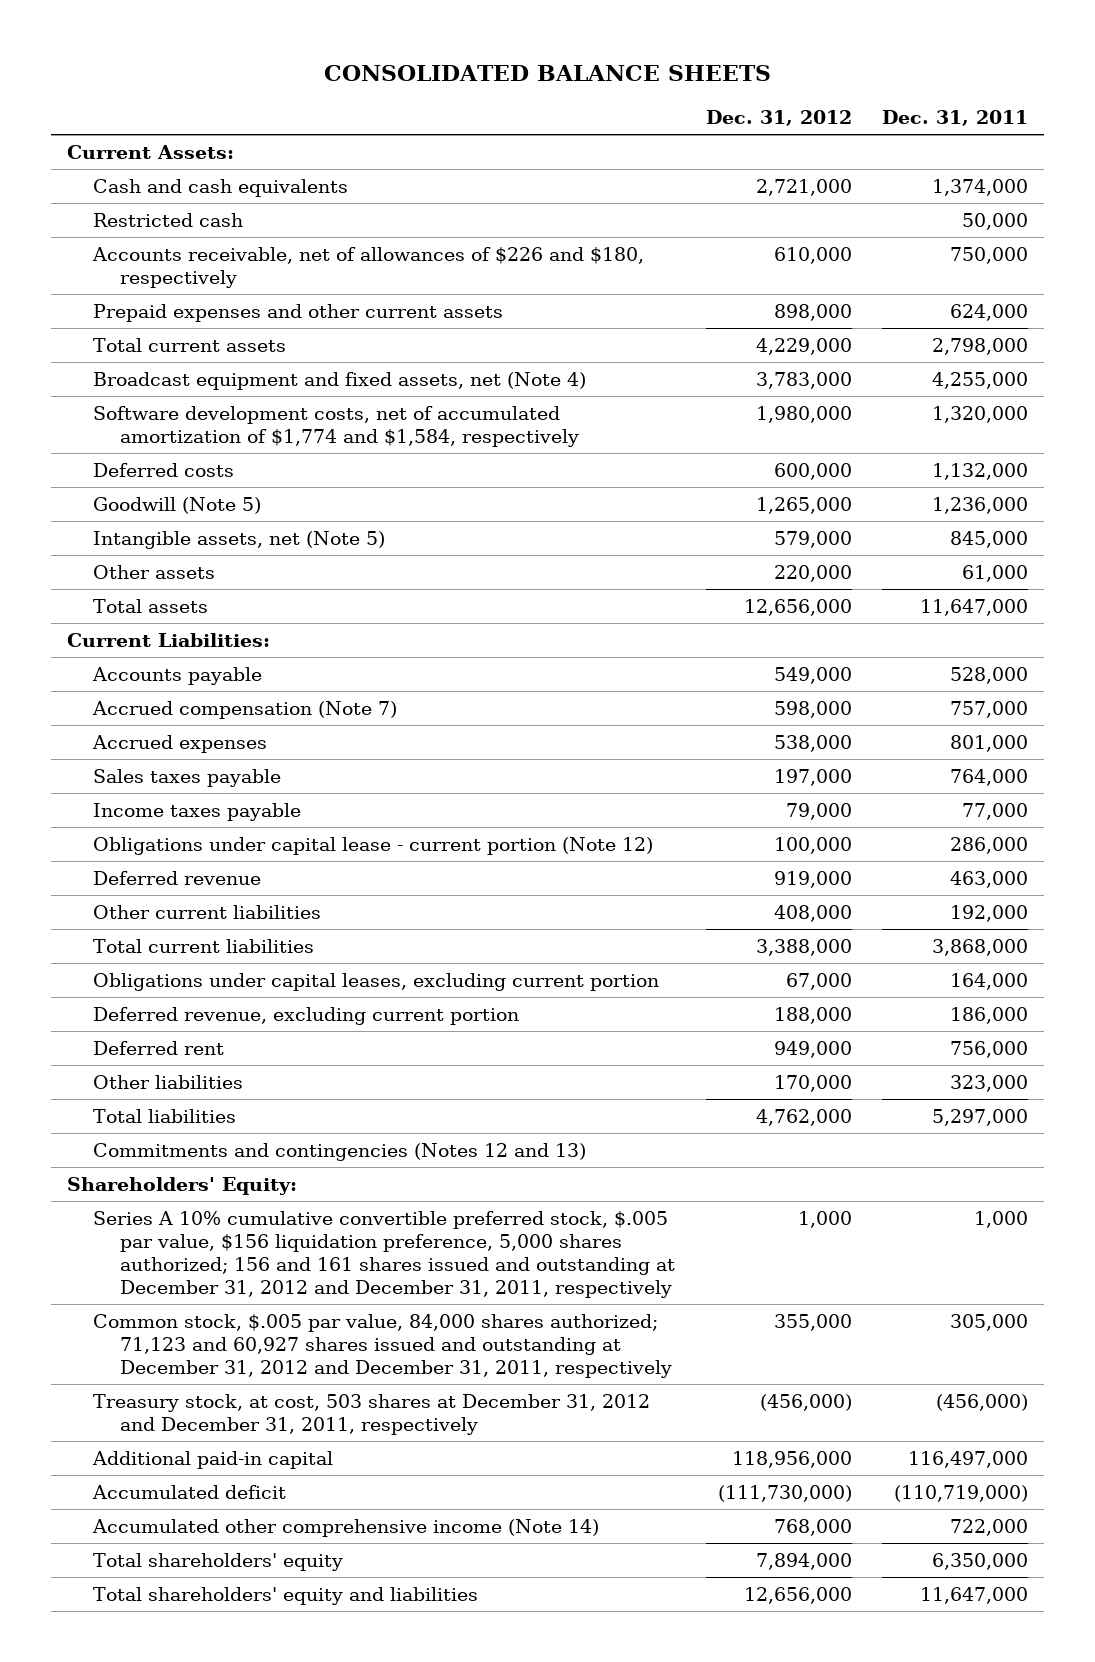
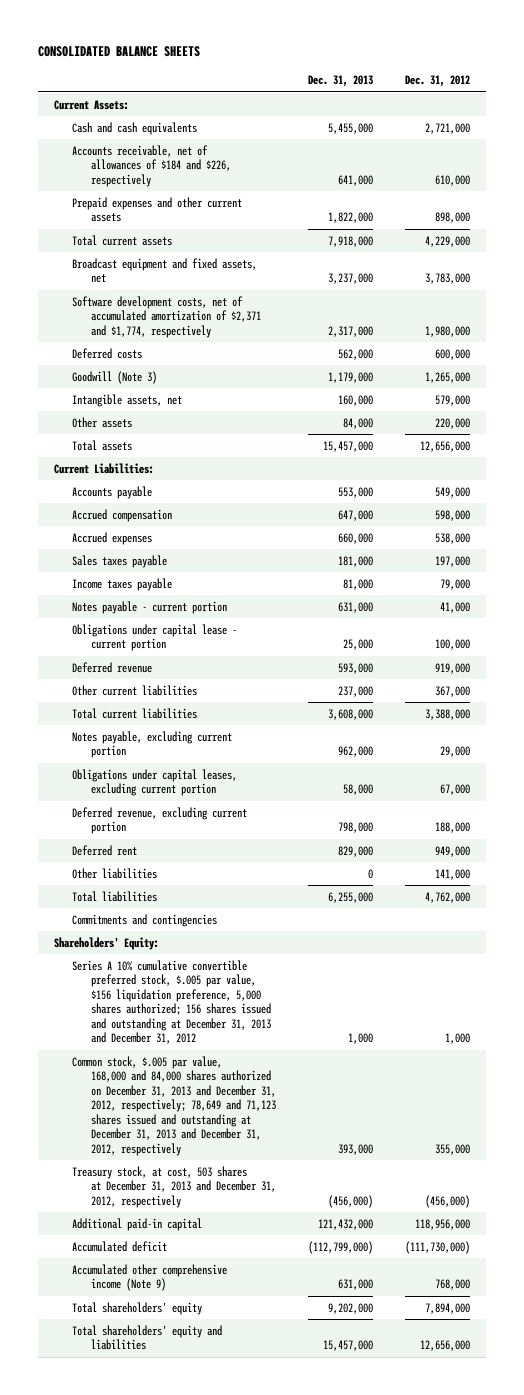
- | Dec. 31, 2012 | Dec. 31, 2011
+ | Dec. 31, 2013 | Dec. 31, 2012
- Restricted cash | | 50,000
- Accounts receivable, net of allowances of $226 and $180, respectively | 610,000 | 750,000
+ Accounts receivable, net of allowances of $184 and $226, respectively | 641,000 | 610,000
- Broadcast equipment and fixed assets, net (Note 4) | 3,783,000 | 4,255,000
- Software development costs, net of accumulated amortization of $1,774 and $1,584, respectively | 1,980,000 | 1,320,000
+ Broadcast equipment and fixed assets, net | 3,237,000 | 3,783,000
+ Software development costs, net of accumulated amortization of $2,371 and $1,774, respectively | 2,317,000 | 1,980,000
- Goodwill (Note 5) | 1,265,000 | 1,236,000
- Intangible assets, net (Note 5) | 579,000 | 845,000
+ Goodwill (Note 3) | 1,179,000 | 1,265,000
+ Intangible assets, net | 160,000 | 579,000
- Accrued compensation (Note 7) | 598,000 | 757,000
+ Accrued compensation | 647,000 | 598,000
- Obligations under capital lease - current portion (Note 12) | 100,000 | 286,000
+ Notes payable - current portion | 631,000 | 41,000
+ Obligations under capital lease - current portion | 25,000 | 100,000
- Other current liabilities | 408,000 | 192,000
+ Other current liabilities | 237,000 | 367,000
+ Notes payable, excluding current portion | 962,000 | 29,000
- Other liabilities | 170,000 | 323,000
+ Other liabilities | 0 | 141,000
- Commitments and contingencies (Notes 12 and 13)
+ Commitments and contingencies
- Series A 10% cumulative convertible preferred stock, $.005 par value, $156 liquidation preference, 5,000 shares authorized; 156 and 161 shares issued and outstanding at December 31, 2012 and December 31, 2011, respectively | 1,000 | 1,000
- Common stock, $.005 par value, 84,000 shares authorized; 71,123 and 60,927 shares issued and outstanding at December 31, 2012 and December 31, 2011, respectively | 355,000 | 305,000
- Treasury stock, at cost, 503 shares at December 31, 2012 and December 31, 2011, respectively | (456,000) | (456,000)
+ Series A 10% cumulative convertible preferred stock, $.005 par value, $156 liquidation preference, 5,000 shares authorized; 156 shares issued and outstanding at December 31, 2013 and December 31, 2012 | 1,000 | 1,000
+ Common stock, $.005 par value, 168,000 and 84,000 shares authorized on December 31, 2013 and December 31, 2012, respectively; 78,649 and 71,123 shares issued and outstanding at December 31, 2013 and December 31, 2012, respectively | 393,000 | 355,000
+ Treasury stock, at cost, 503 shares at December 31, 2013 and December 31, 2012, respectively | (456,000) | (456,000)
- Accumulated other comprehensive income (Note 14) | 768,000 | 722,000
+ Accumulated other comprehensive income (Note 9) | 631,000 | 768,000

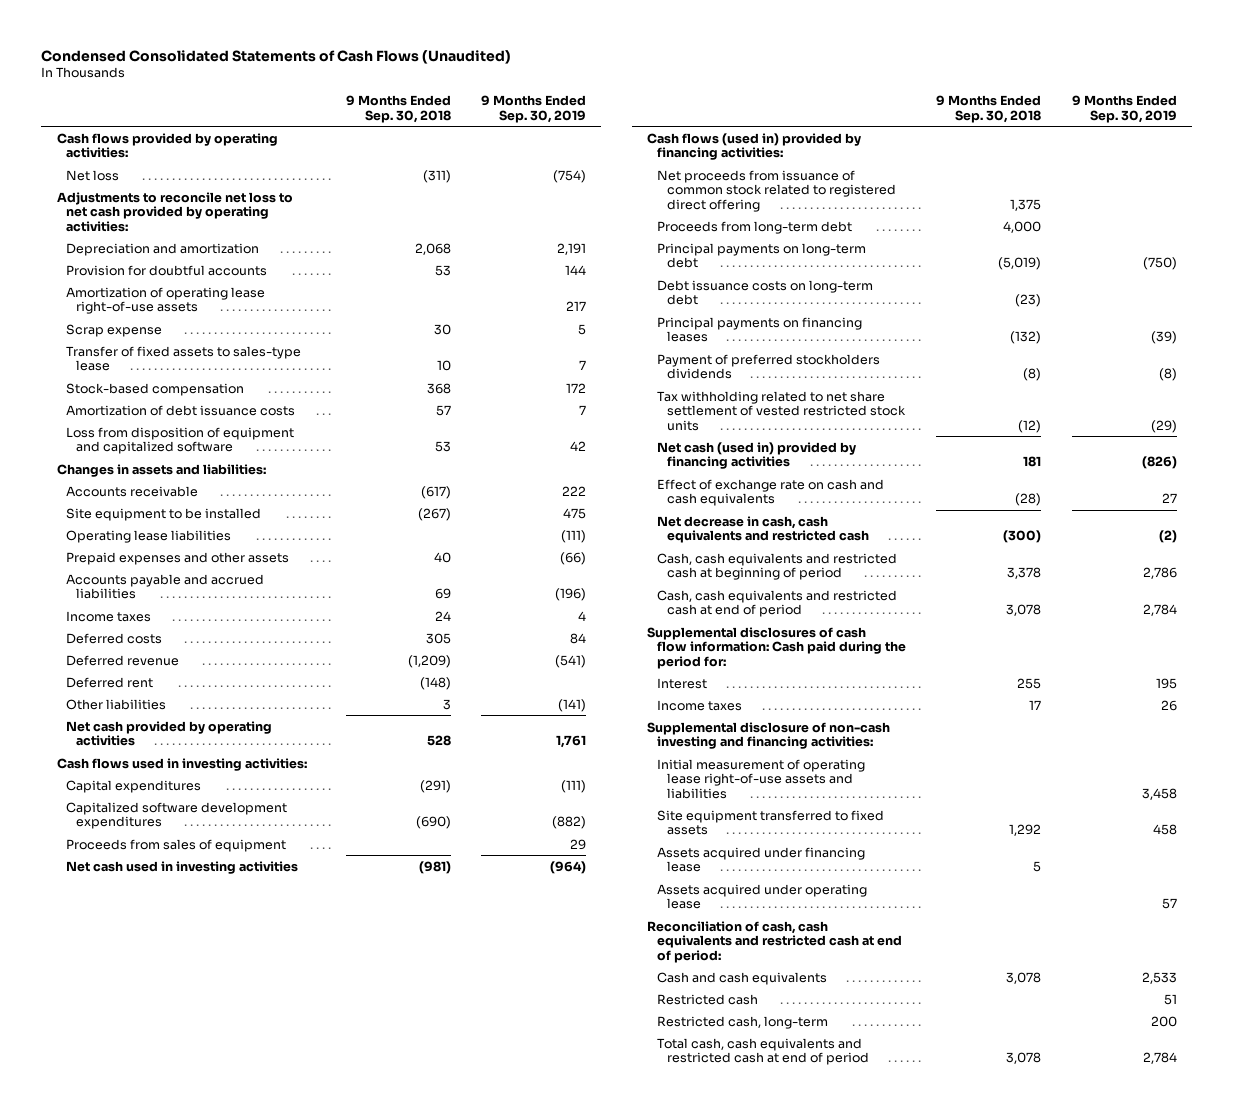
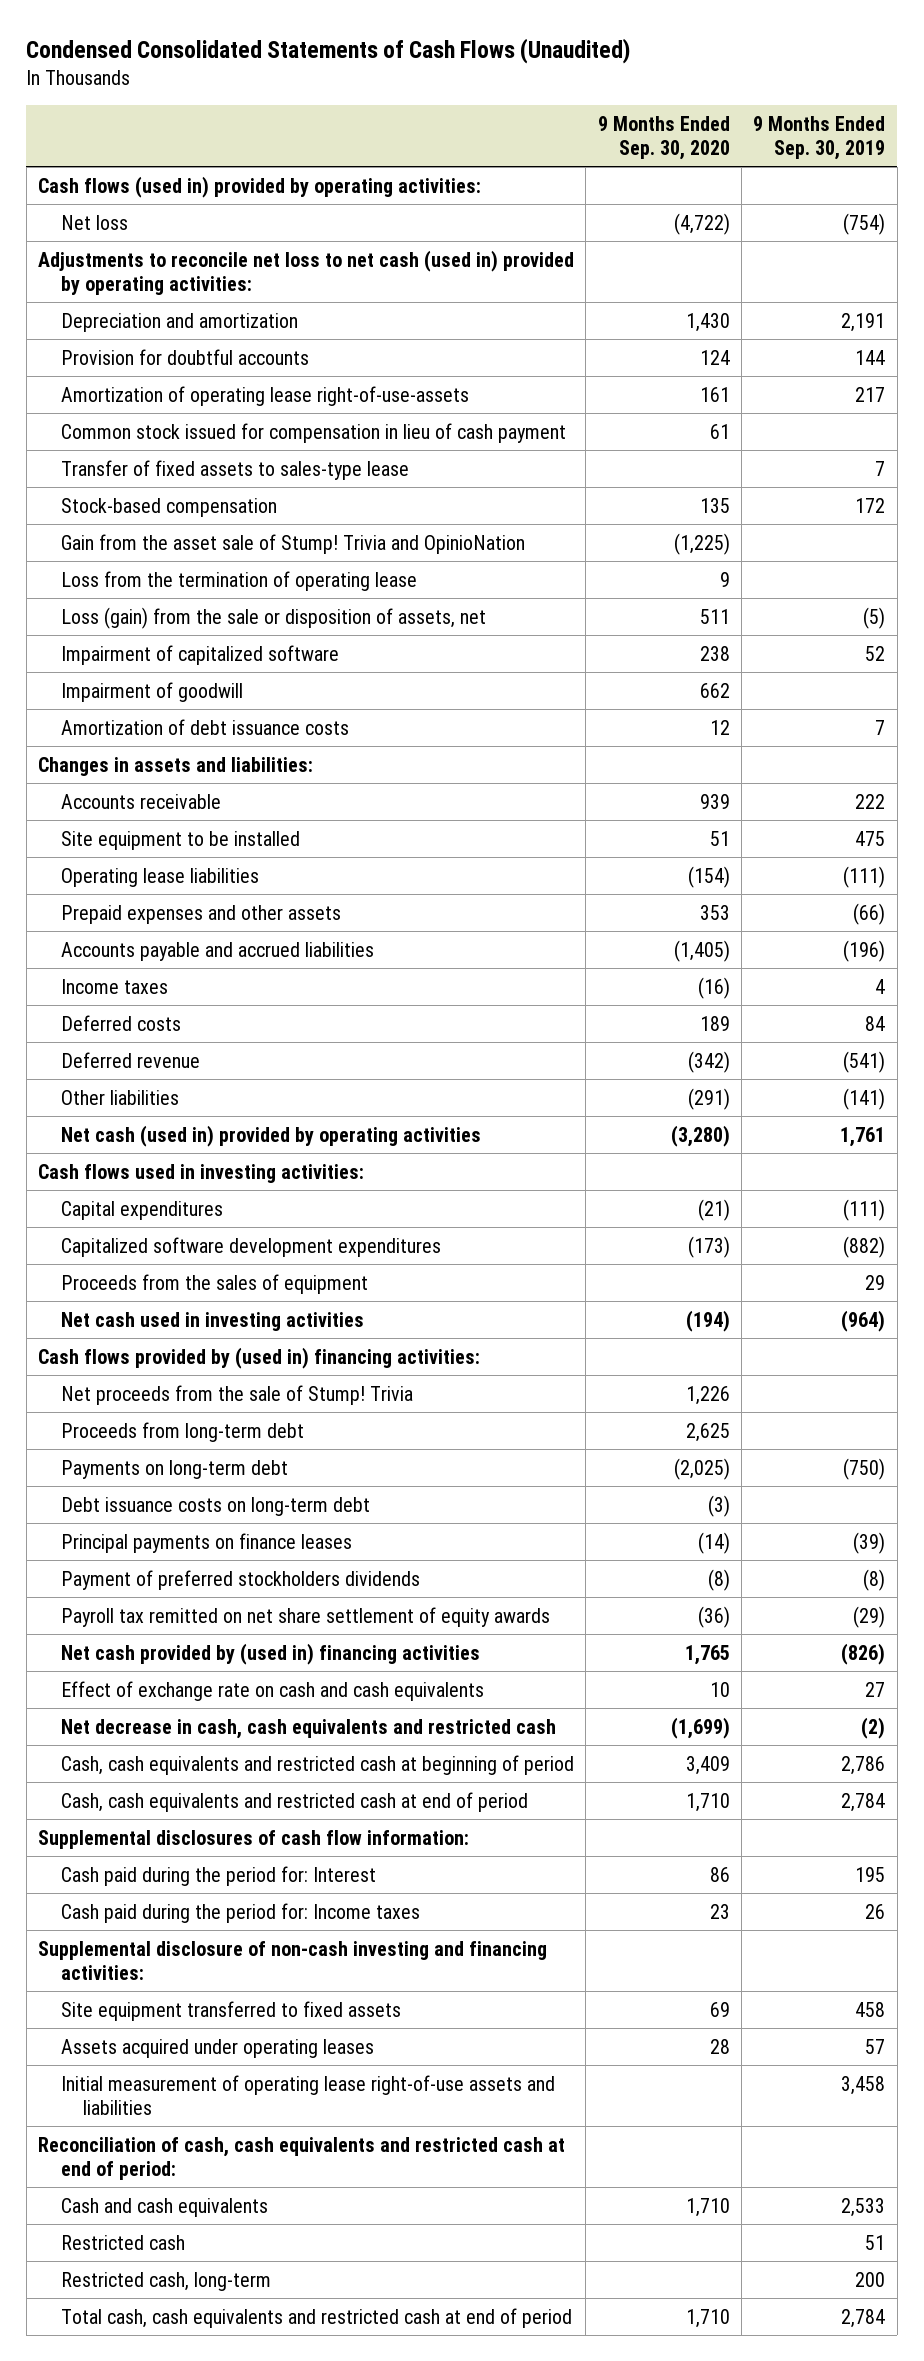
- | 9 Months Ended Sep. 30, 2018 | 9 Months Ended Sep. 30, 2019
+ | 9 Months Ended Sep. 30, 2020 | 9 Months Ended Sep. 30, 2019
- Cash flows provided by operating activities:
+ Cash flows (used in) provided by operating activities:
- Adjustments to reconcile net loss to net cash provided by operating activities:
+ Adjustments to reconcile net loss to net cash (used in) provided by operating activities:
- Amortization of operating lease right-of-use assets | | 217
- Scrap expense | 30 | 5
+ Amortization of operating lease right-of-use-assets | 161 | 217
+ Common stock issued for compensation in lieu of cash payment | 61 |
+ Gain from the asset sale of Stump! Trivia and OpinioNation | (1,225) |
+ Loss from the termination of operating lease | 9 |
+ Loss (gain) from the sale or disposition of assets, net | 511 | (5)
+ Impairment of capitalized software | 238 | 52
+ Impairment of goodwill | 662 |
- Loss from disposition of equipment and capitalized software | 53 | 42
- Deferred rent | (148) |
- Net cash provided by operating activities | 528 | 1,761
+ Net cash (used in) provided by operating activities | (3,280) | 1,761
- Proceeds from sales of equipment | | 29
+ Proceeds from the sales of equipment | | 29
- Cash flows (used in) provided by financing activities:
- Net proceeds from issuance of common stock related to registered direct offering | 1,375 |
+ Cash flows provided by (used in) financing activities:
+ Net proceeds from the sale of Stump! Trivia | 1,226 |
- Principal payments on long-term debt | (5,019) | (750)
+ Payments on long-term debt | (2,025) | (750)
- Principal payments on financing leases | (132) | (39)
+ Principal payments on finance leases | (14) | (39)
- Tax withholding related to net share settlement of vested restricted stock units | (12) | (29)
- Net cash (used in) provided by financing activities | 181 | (826)
+ Payroll tax remitted on net share settlement of equity awards | (36) | (29)
+ Net cash provided by (used in) financing activities | 1,765 | (826)
- Supplemental disclosures of cash flow information: Cash paid during the period for:
- Interest | 255 | 195
- Income taxes | 17 | 26
+ Supplemental disclosures of cash flow information:
+ Cash paid during the period for: Interest | 86 | 195
+ Cash paid during the period for: Income taxes | 23 | 26
- Assets acquired under financing lease | 5 |
- Assets acquired under operating lease | | 57
+ Assets acquired under operating leases | 28 | 57
moved down: Initial measurement of operating lease right-of-use assets and liabilities | | 3,458

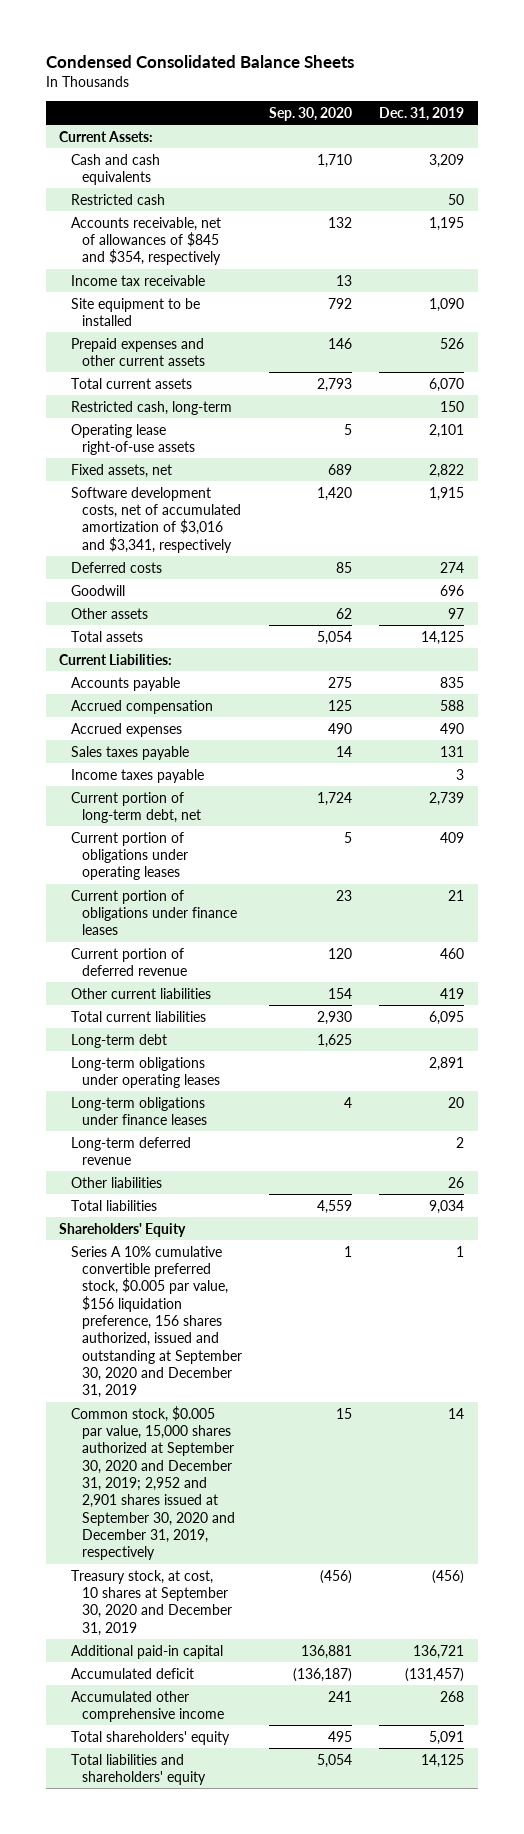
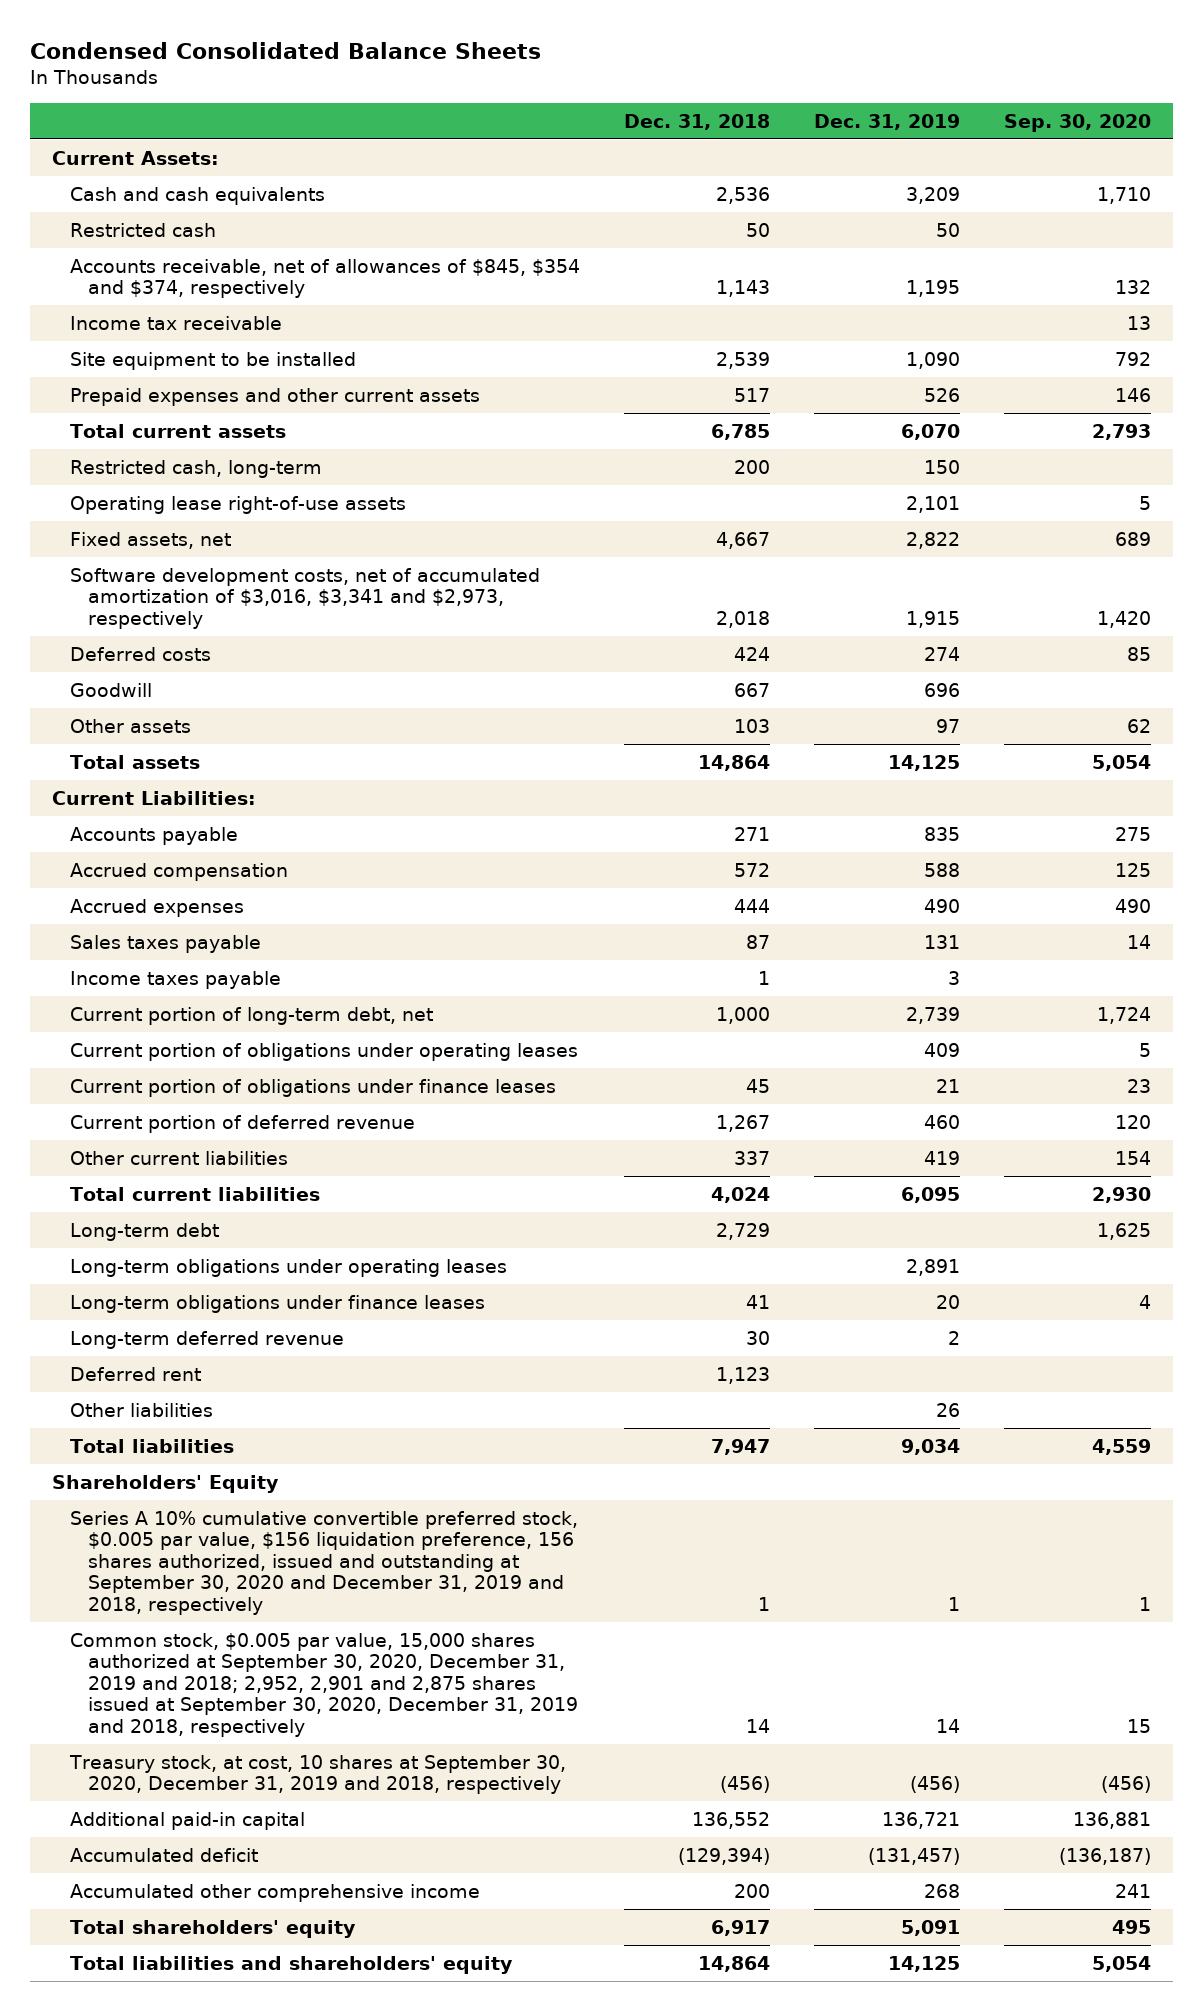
- | Sep. 30, 2020 | Dec. 31, 2019
+ | Dec. 31, 2018 | Dec. 31, 2019 | Sep. 30, 2020
- Accounts receivable, net of allowances of $845 and $354, respectively | 132 | 1,195
+ Accounts receivable, net of allowances of $845, $354 and $374, respectively | 1,143 | 1,195 | 132
- Software development costs, net of accumulated amortization of $3,016 and $3,341, respectively | 1,420 | 1,915
+ Software development costs, net of accumulated amortization of $3,016, $3,341 and $2,973, respectively | 2,018 | 1,915 | 1,420
+ Deferred rent | 1,123 | |
- Series A 10% cumulative convertible preferred stock, $0.005 par value, $156 liquidation preference, 156 shares authorized, issued and outstanding at September 30, 2020 and December 31, 2019 | 1 | 1
- Common stock, $0.005 par value, 15,000 shares authorized at September 30, 2020 and December 31, 2019; 2,952 and 2,901 shares issued at September 30, 2020 and December 31, 2019, respectively | 15 | 14
- Treasury stock, at cost, 10 shares at September 30, 2020 and December 31, 2019 | (456) | (456)
+ Series A 10% cumulative convertible preferred stock, $0.005 par value, $156 liquidation preference, 156 shares authorized, issued and outstanding at September 30, 2020 and December 31, 2019 and 2018, respectively | 1 | 1 | 1
+ Common stock, $0.005 par value, 15,000 shares authorized at September 30, 2020, December 31, 2019 and 2018; 2,952, 2,901 and 2,875 shares issued at September 30, 2020, December 31, 2019 and 2018, respectively | 14 | 14 | 15
+ Treasury stock, at cost, 10 shares at September 30, 2020, December 31, 2019 and 2018, respectively | (456) | (456) | (456)

